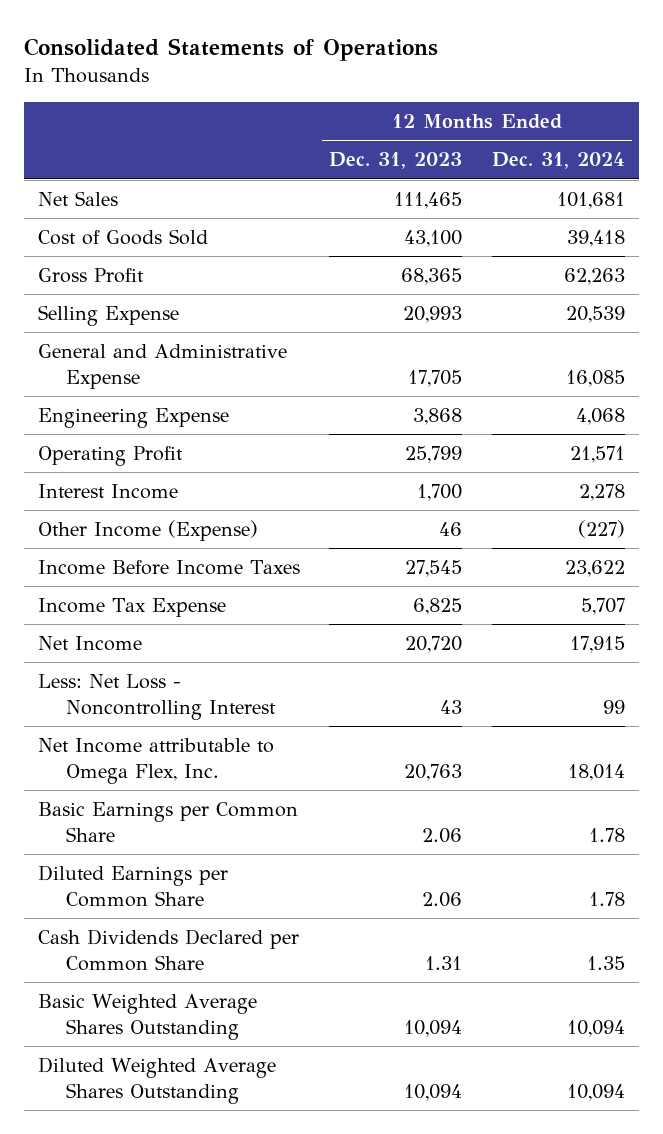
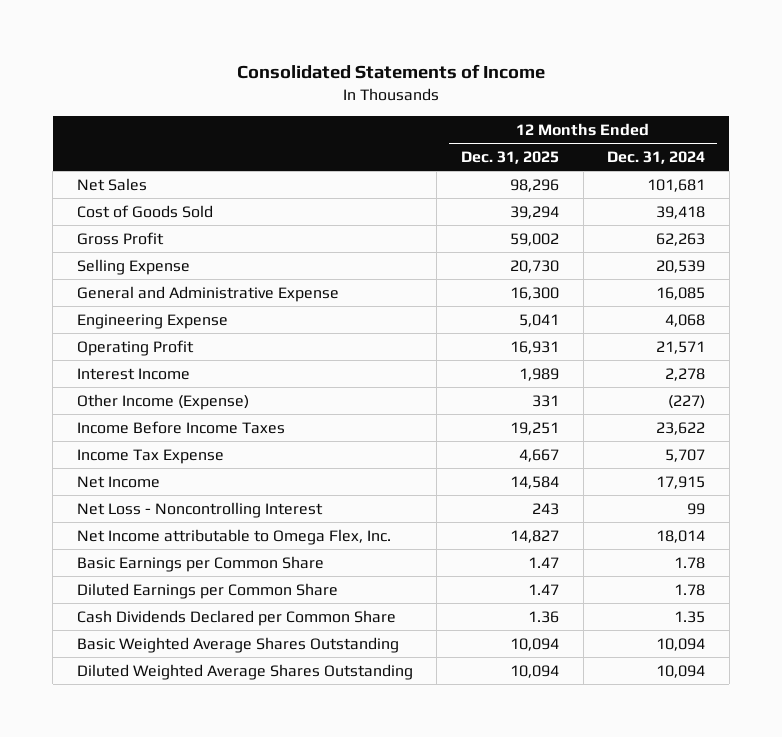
- Consolidated Statements of Operations
+ Consolidated Statements of Income
- | 12 Months Ended Dec. 31, 2023 | 12 Months Ended Dec. 31, 2024
+ | 12 Months Ended Dec. 31, 2025 | 12 Months Ended Dec. 31, 2024
- Less: Net Loss - Noncontrolling Interest | 43 | 99
+ Net Loss - Noncontrolling Interest | 243 | 99

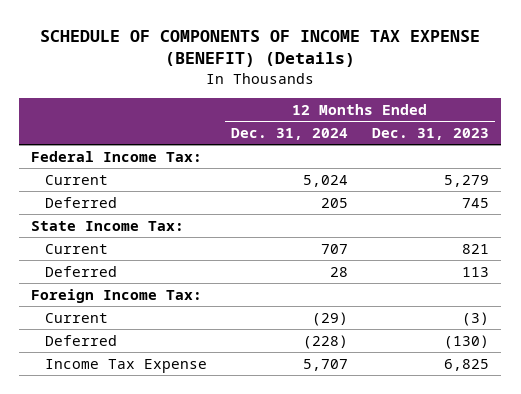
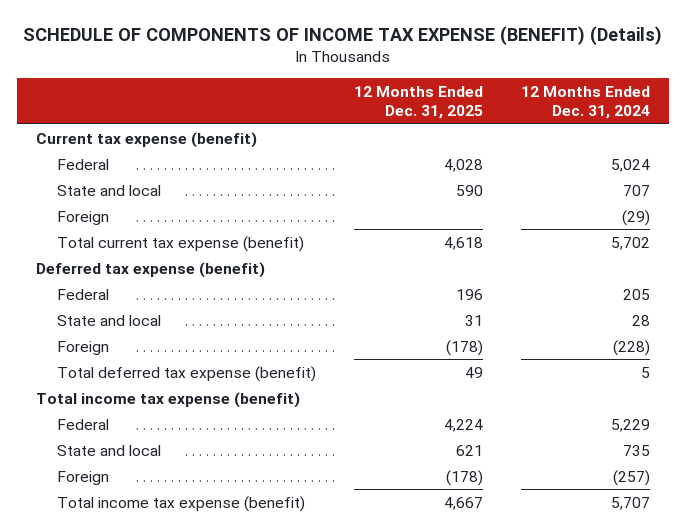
- | 12 Months Ended Dec. 31, 2024 | 12 Months Ended Dec. 31, 2023
+ | 12 Months Ended Dec. 31, 2025 | 12 Months Ended Dec. 31, 2024
- Federal Income Tax:
- Current | 5,024 | 5,279
- Deferred | 205 | 745
- State Income Tax:
- Current | 707 | 821
- Deferred | 28 | 113
- Foreign Income Tax:
- Current | (29) | (3)
- Deferred | (228) | (130)
- Income Tax Expense | 5,707 | 6,825
+ Current tax expense (benefit)
+ Federal | 4,028 | 5,024
+ State and local | 590 | 707
+ Foreign | | (29)
+ Total current tax expense (benefit) | 4,618 | 5,702
+ Deferred tax expense (benefit)
+ Federal | 196 | 205
+ State and local | 31 | 28
+ Foreign | (178) | (228)
+ Total deferred tax expense (benefit) | 49 | 5
+ Total income tax expense (benefit)
+ Federal | 4,224 | 5,229
+ State and local | 621 | 735
+ Foreign | (178) | (257)
+ Total income tax expense (benefit) | 4,667 | 5,707

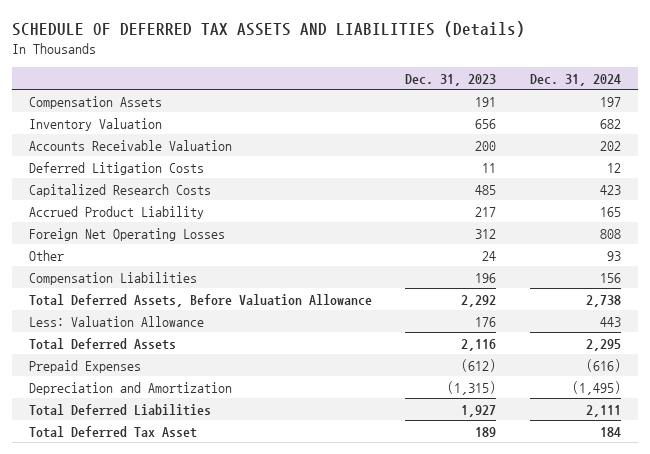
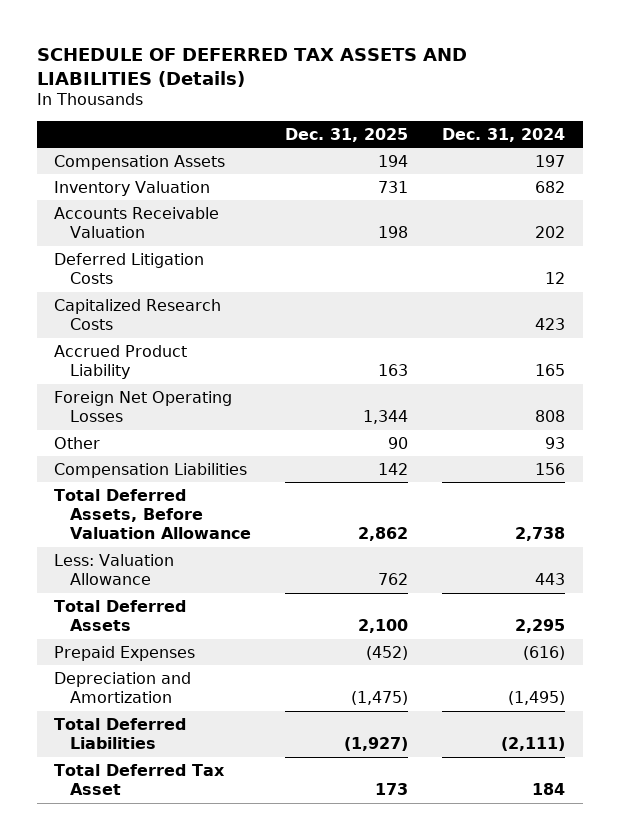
- | Dec. 31, 2023 | Dec. 31, 2024
+ | Dec. 31, 2025 | Dec. 31, 2024
- Total Deferred Liabilities | 1,927 | 2,111
+ Total Deferred Liabilities | (1,927) | (2,111)

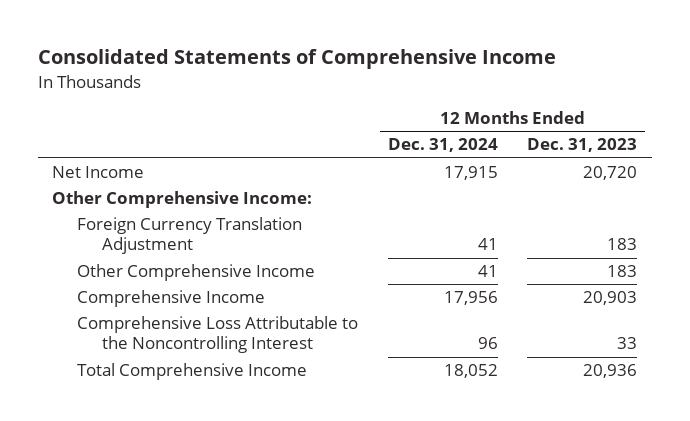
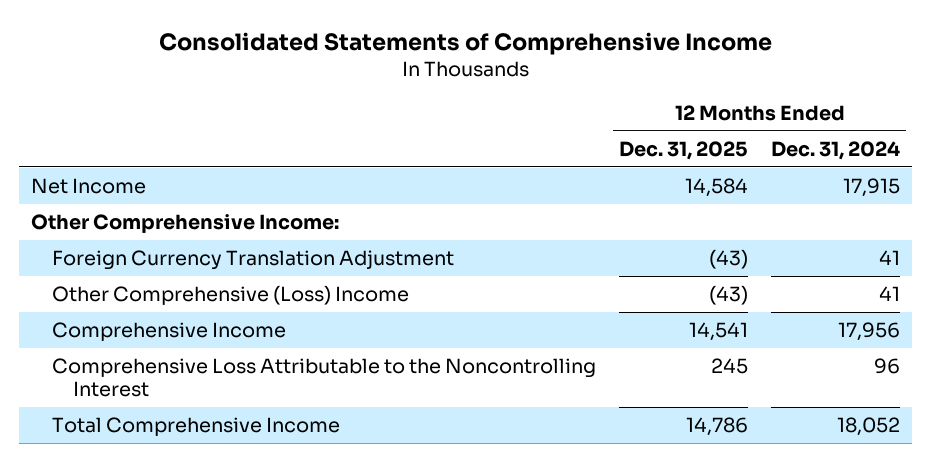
- | 12 Months Ended Dec. 31, 2024 | 12 Months Ended Dec. 31, 2023
+ | 12 Months Ended Dec. 31, 2025 | 12 Months Ended Dec. 31, 2024
- Other Comprehensive Income | 41 | 183
+ Other Comprehensive (Loss) Income | (43) | 41

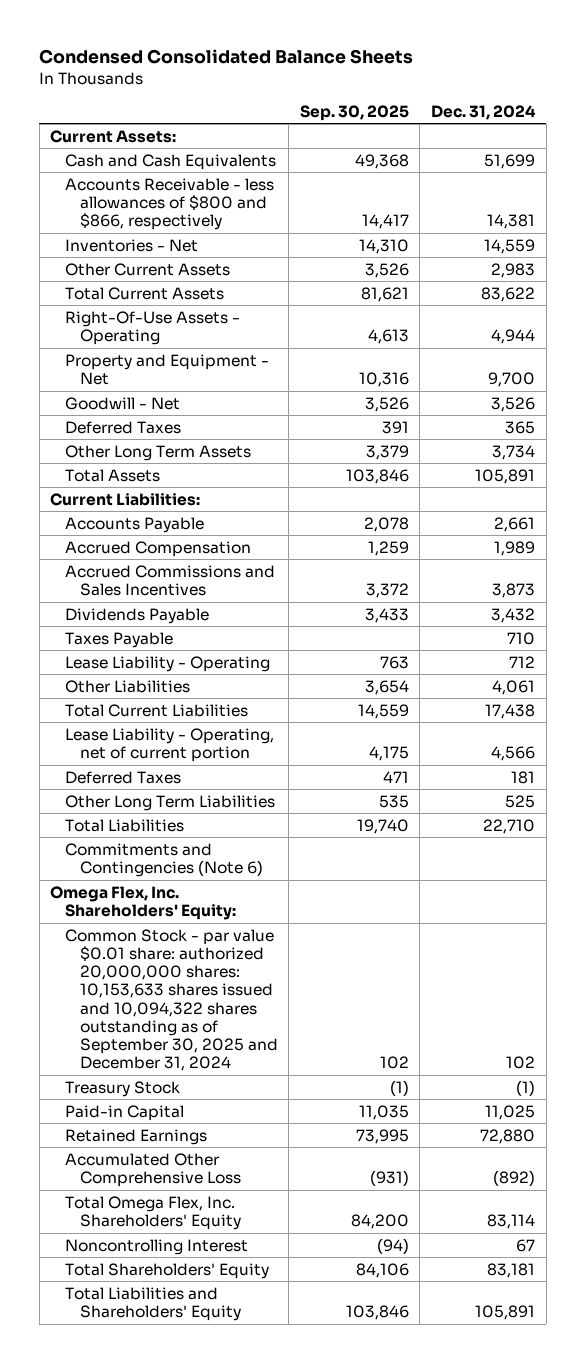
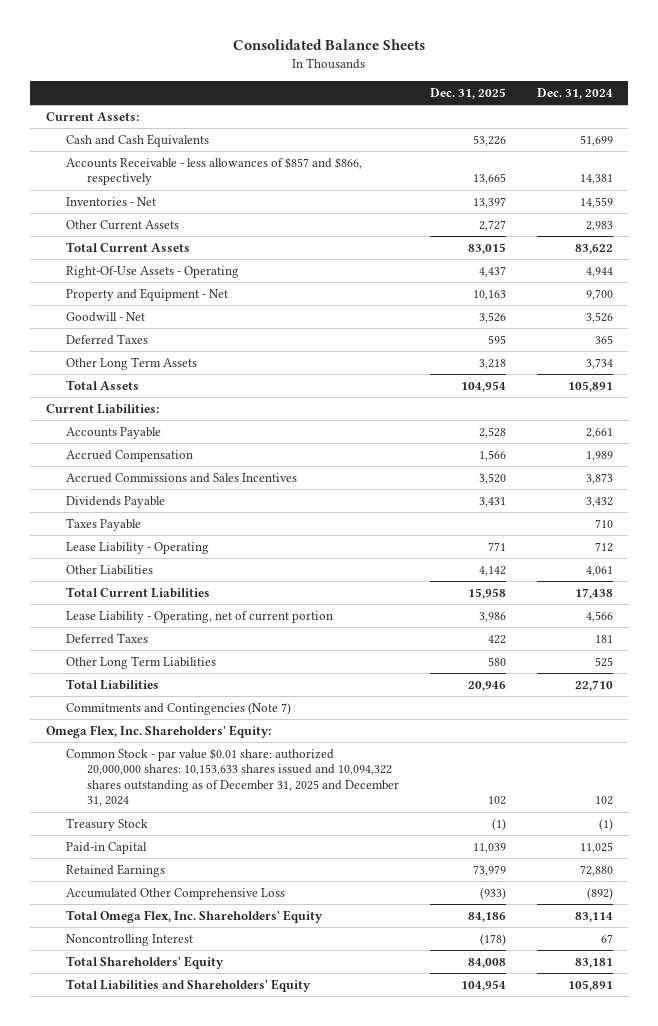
- Condensed Consolidated Balance Sheets
+ Consolidated Balance Sheets
- | Sep. 30, 2025 | Dec. 31, 2024
+ | Dec. 31, 2025 | Dec. 31, 2024
- Accounts Receivable - less allowances of $800 and $866, respectively | 14,417 | 14,381
+ Accounts Receivable - less allowances of $857 and $866, respectively | 13,665 | 14,381
- Commitments and Contingencies (Note 6)
+ Commitments and Contingencies (Note 7)
- Common Stock - par value $0.01 share: authorized 20,000,000 shares: 10,153,633 shares issued and 10,094,322 shares outstanding as of September 30, 2025 and December 31, 2024 | 102 | 102
+ Common Stock - par value $0.01 share: authorized 20,000,000 shares: 10,153,633 shares issued and 10,094,322 shares outstanding as of December 31, 2025 and December 31, 2024 | 102 | 102

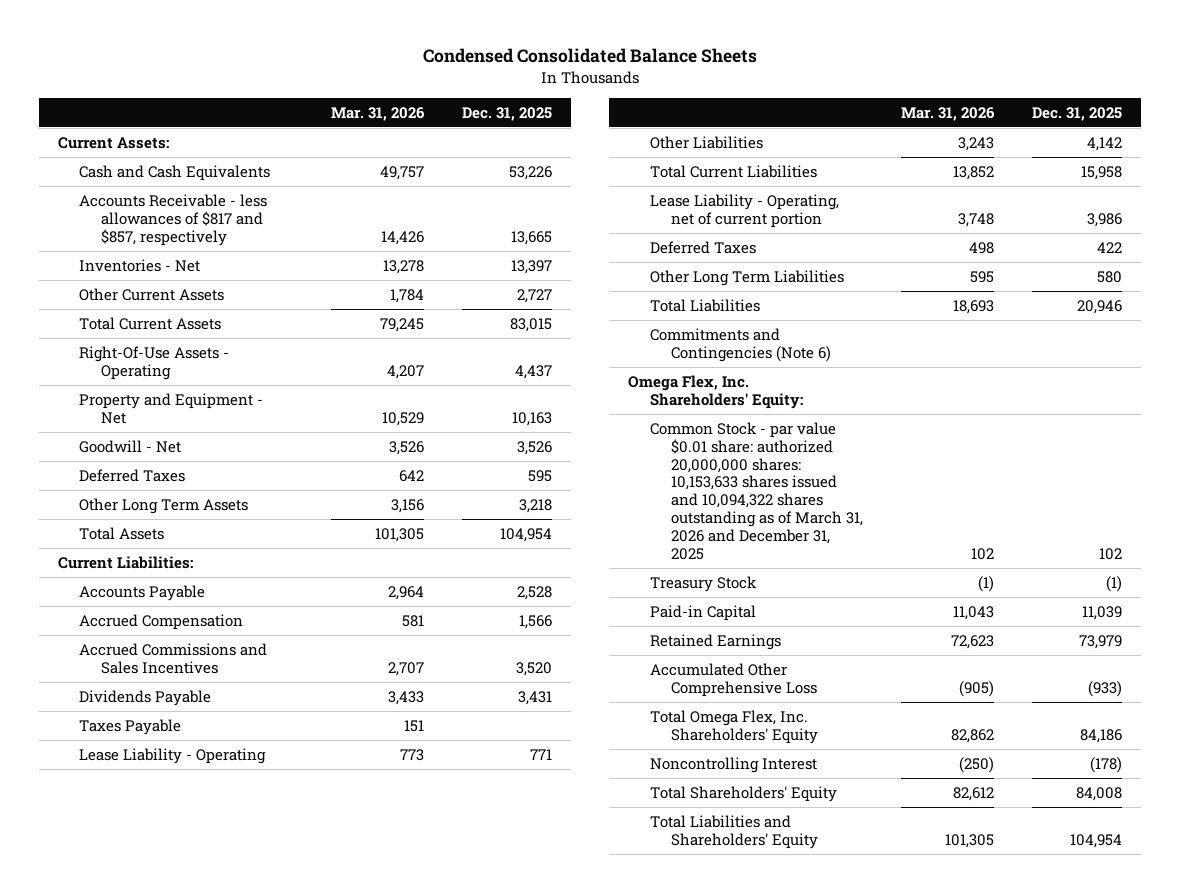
- Consolidated Balance Sheets
+ Condensed Consolidated Balance Sheets
- | Dec. 31, 2025 | Dec. 31, 2024
+ | Mar. 31, 2026 | Dec. 31, 2025
- Accounts Receivable - less allowances of $857 and $866, respectively | 13,665 | 14,381
+ Accounts Receivable - less allowances of $817 and $857, respectively | 14,426 | 13,665
- Commitments and Contingencies (Note 7)
+ Commitments and Contingencies (Note 6)
- Common Stock - par value $0.01 share: authorized 20,000,000 shares: 10,153,633 shares issued and 10,094,322 shares outstanding as of December 31, 2025 and December 31, 2024 | 102 | 102
+ Common Stock - par value $0.01 share: authorized 20,000,000 shares: 10,153,633 shares issued and 10,094,322 shares outstanding as of March 31, 2026 and December 31, 2025 | 102 | 102

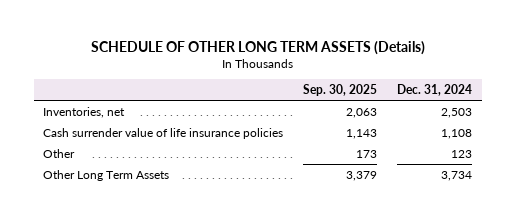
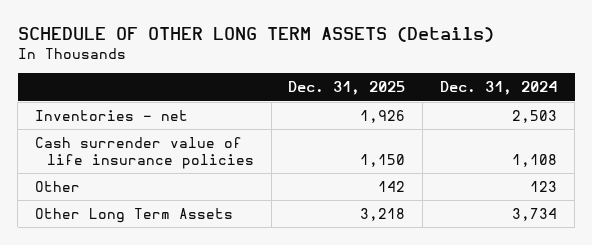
- | Sep. 30, 2025 | Dec. 31, 2024
+ | Dec. 31, 2025 | Dec. 31, 2024
- Inventories, net | 2,063 | 2,503
+ Inventories - net | 1,926 | 2,503

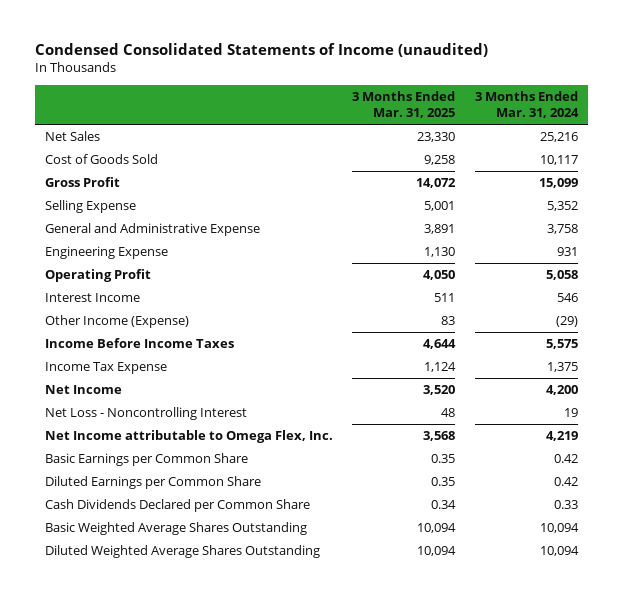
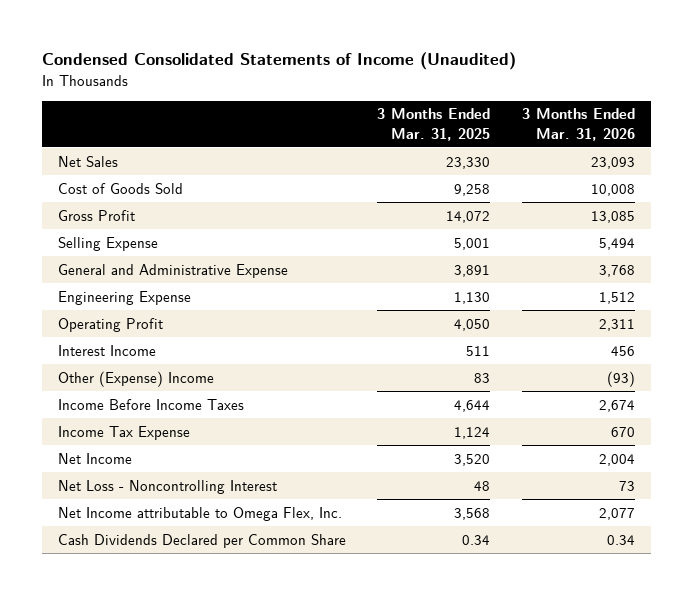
- Condensed Consolidated Statements of Income (unaudited)
+ Condensed Consolidated Statements of Income (Unaudited)
- | 3 Months Ended Mar. 31, 2025 | 3 Months Ended Mar. 31, 2024
+ | 3 Months Ended Mar. 31, 2025 | 3 Months Ended Mar. 31, 2026
- Other Income (Expense) | 83 | (29)
+ Other (Expense) Income | 83 | (93)
- Basic Earnings per Common Share | 0.35 | 0.42
- Diluted Earnings per Common Share | 0.35 | 0.42
- Basic Weighted Average Shares Outstanding | 10,094 | 10,094
- Diluted Weighted Average Shares Outstanding | 10,094 | 10,094

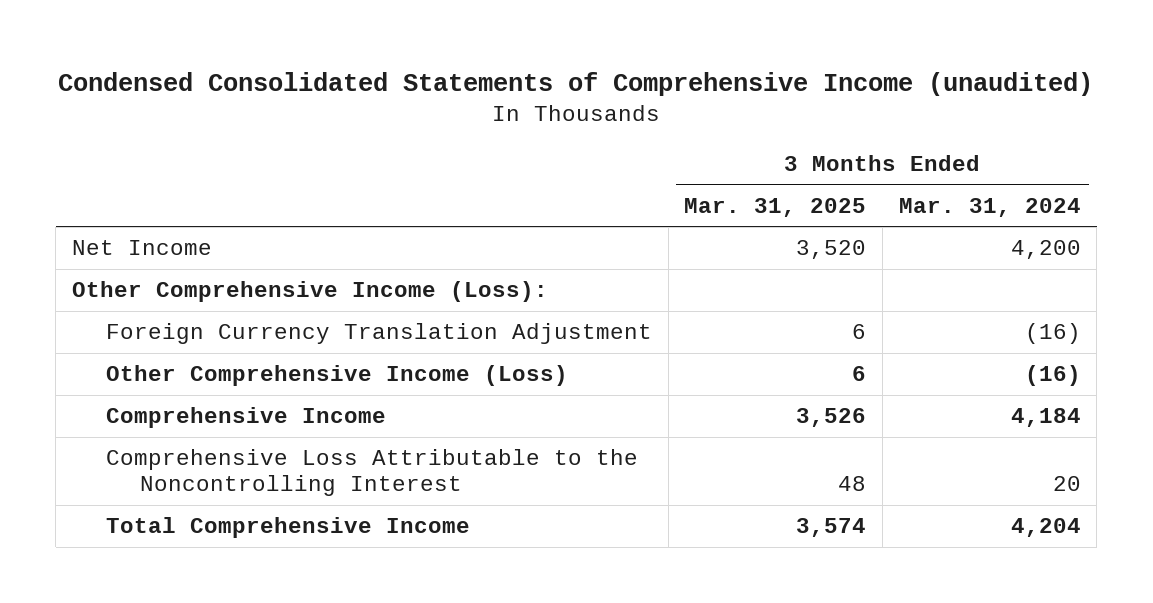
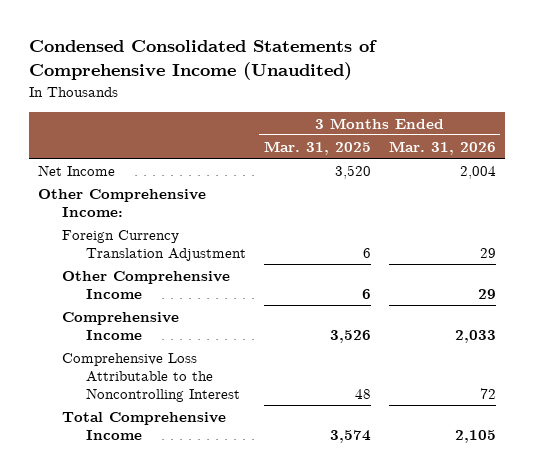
- Condensed Consolidated Statements of Comprehensive Income (unaudited)
+ Condensed Consolidated Statements of Comprehensive Income (Unaudited)
- | 3 Months Ended Mar. 31, 2025 | 3 Months Ended Mar. 31, 2024
+ | 3 Months Ended Mar. 31, 2025 | 3 Months Ended Mar. 31, 2026
- Other Comprehensive Income (Loss):
+ Other Comprehensive Income:
- Other Comprehensive Income (Loss) | 6 | (16)
+ Other Comprehensive Income | 6 | 29

